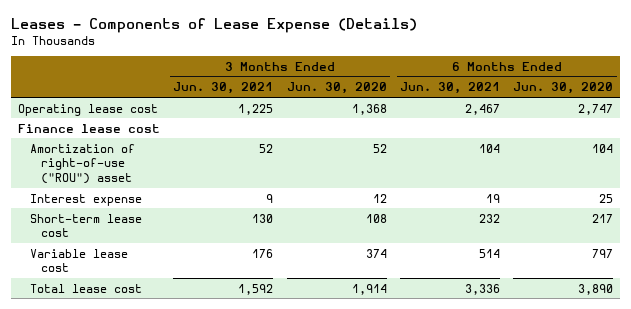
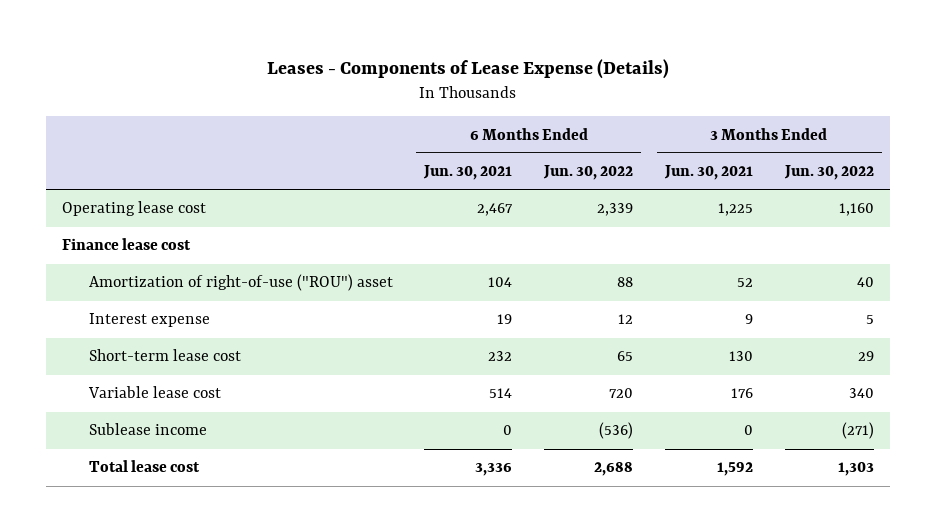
- | 3 Months Ended Jun. 30, 2021 | 3 Months Ended Jun. 30, 2020 | 6 Months Ended Jun. 30, 2021 | 6 Months Ended Jun. 30, 2020
+ | 6 Months Ended Jun. 30, 2021 | 6 Months Ended Jun. 30, 2022 | 3 Months Ended Jun. 30, 2021 | 3 Months Ended Jun. 30, 2022
+ Sublease income | 0 | (536) | 0 | (271)

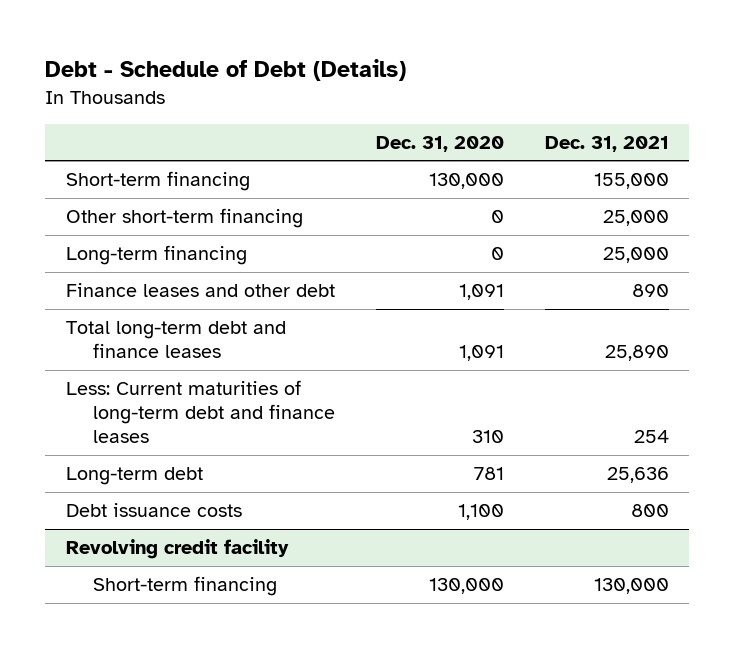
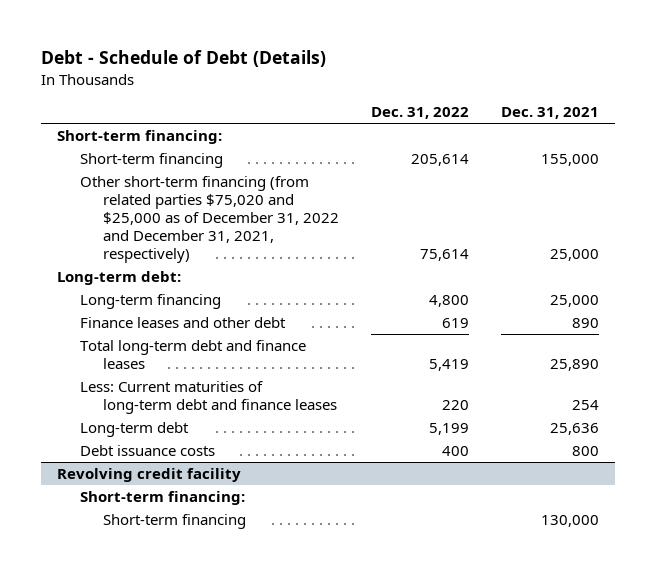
- | Dec. 31, 2020 | Dec. 31, 2021
+ | Dec. 31, 2022 | Dec. 31, 2021
+ Short-term financing:
- Other short-term financing | 0 | 25,000
+ Other short-term financing (from related parties $75,020 and $25,000 as of December 31, 2022 and December 31, 2021, respectively) | 75,614 | 25,000
+ Long-term debt:
@ Revolving credit facility
+ Short-term financing:

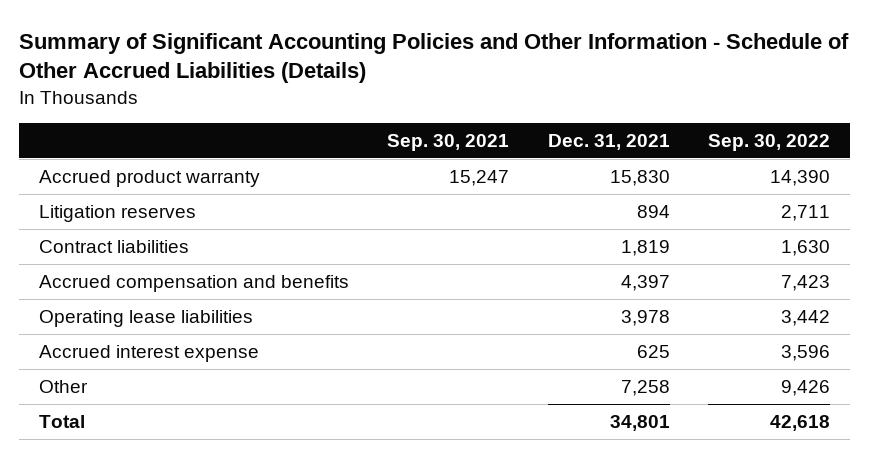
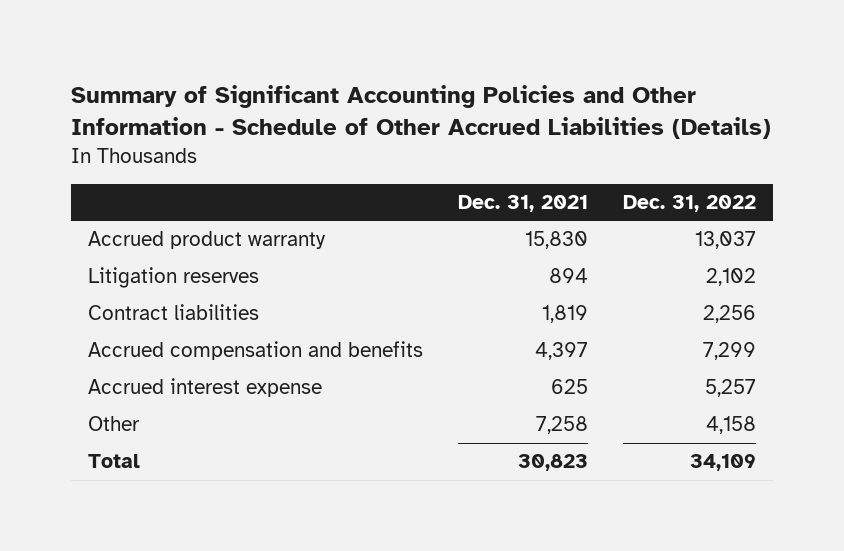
- | Sep. 30, 2021 | Dec. 31, 2021 | Sep. 30, 2022
+ | Dec. 31, 2021 | Dec. 31, 2022
- Operating lease liabilities | | 3,978 | 3,442
- Total | | 34,801 | 42,618
+ Total | 30,823 | 34,109

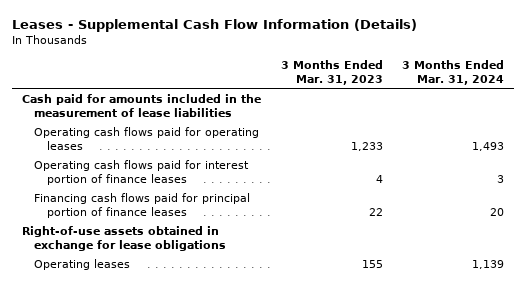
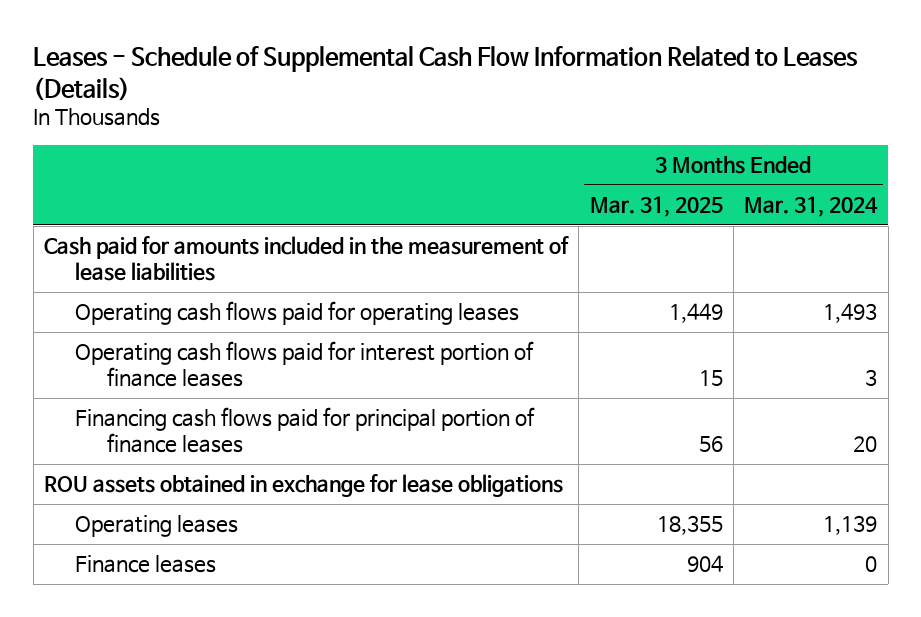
- Leases - Supplemental Cash Flow Information (Details)
+ Leases - Schedule of Supplemental Cash Flow Information Related to Leases (Details)
- | 3 Months Ended Mar. 31, 2023 | 3 Months Ended Mar. 31, 2024
+ | 3 Months Ended Mar. 31, 2025 | 3 Months Ended Mar. 31, 2024
- Right-of-use assets obtained in exchange for lease obligations
+ ROU assets obtained in exchange for lease obligations
+ Finance leases | 904 | 0

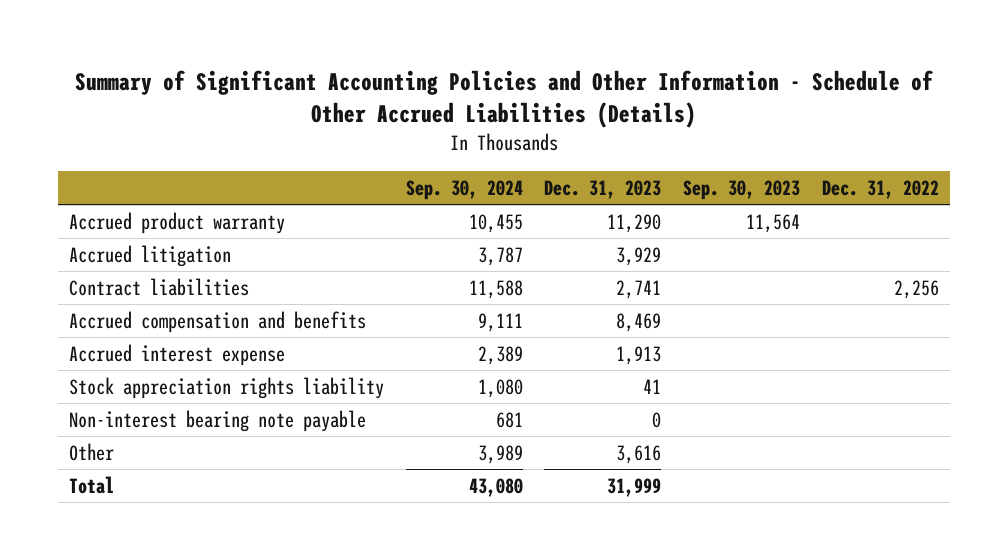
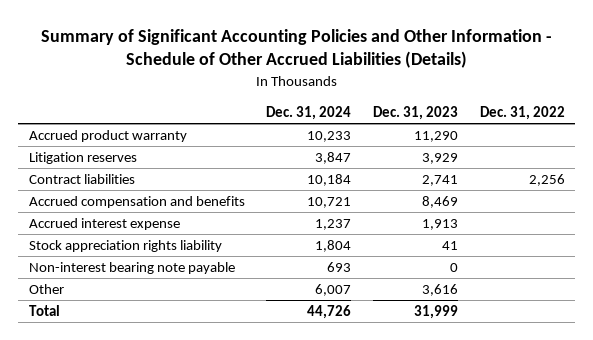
- | Sep. 30, 2024 | Dec. 31, 2023 | Sep. 30, 2023 | Dec. 31, 2022
+ | Dec. 31, 2024 | Dec. 31, 2023 | Dec. 31, 2022
- Accrued litigation | 3,787 | 3,929 | |
+ Litigation reserves | 3,847 | 3,929 |

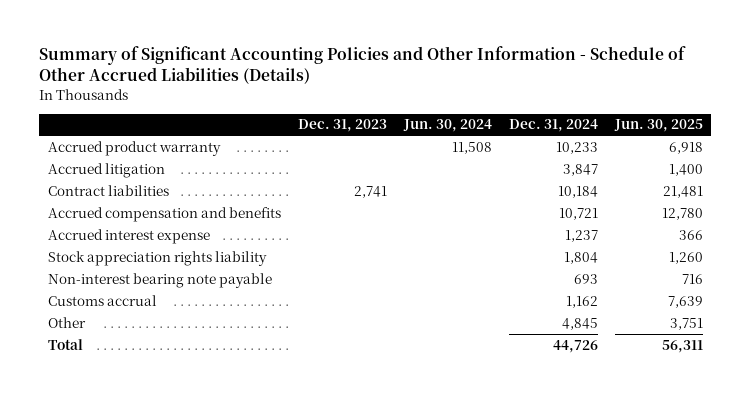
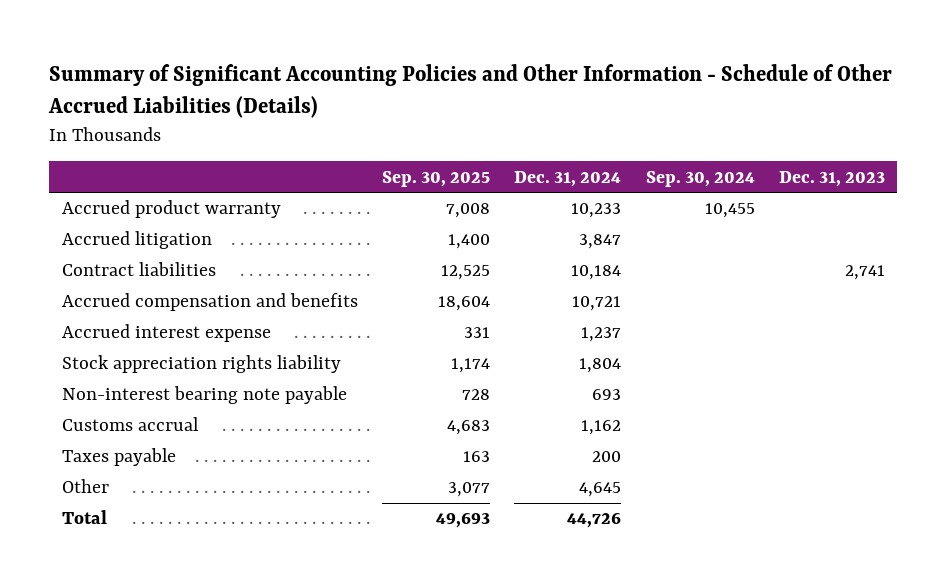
- | Dec. 31, 2023 | Jun. 30, 2024 | Dec. 31, 2024 | Jun. 30, 2025
+ | Sep. 30, 2025 | Dec. 31, 2024 | Sep. 30, 2024 | Dec. 31, 2023
- Other | | | 4,845 | 3,751
+ Taxes payable | 163 | 200 | |
+ Other | 3,077 | 4,645 | |

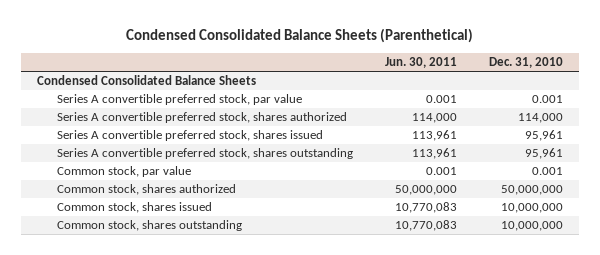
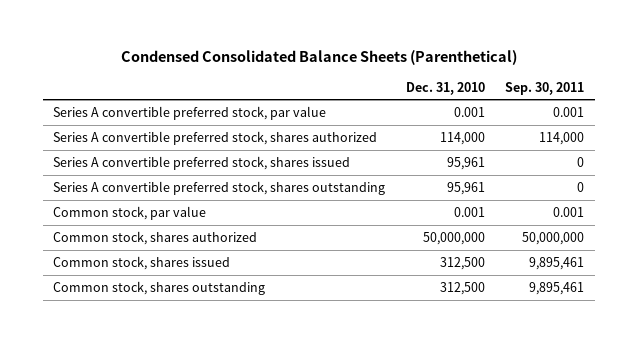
- | Jun. 30, 2011 | Dec. 31, 2010
+ | Dec. 31, 2010 | Sep. 30, 2011
- Condensed Consolidated Balance Sheets
- Common stock, shares issued | 10,770,083 | 10,000,000
- Common stock, shares outstanding | 10,770,083 | 10,000,000
+ Common stock, shares issued | 312,500 | 9,895,461
+ Common stock, shares outstanding | 312,500 | 9,895,461

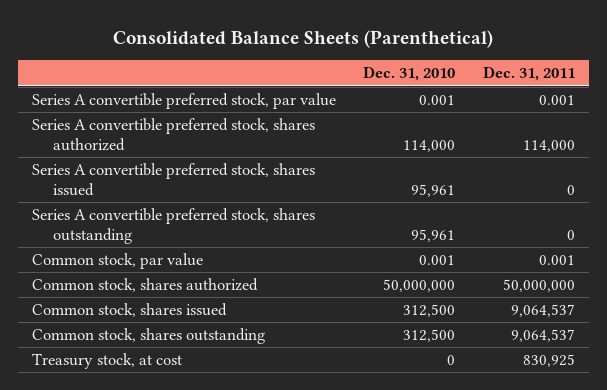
- Condensed Consolidated Balance Sheets (Parenthetical)
+ Consolidated Balance Sheets (Parenthetical)
- | Dec. 31, 2010 | Sep. 30, 2011
+ | Dec. 31, 2010 | Dec. 31, 2011
+ Treasury stock, at cost | 0 | 830,925

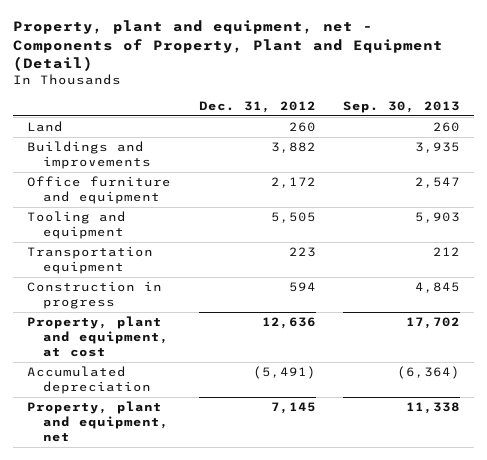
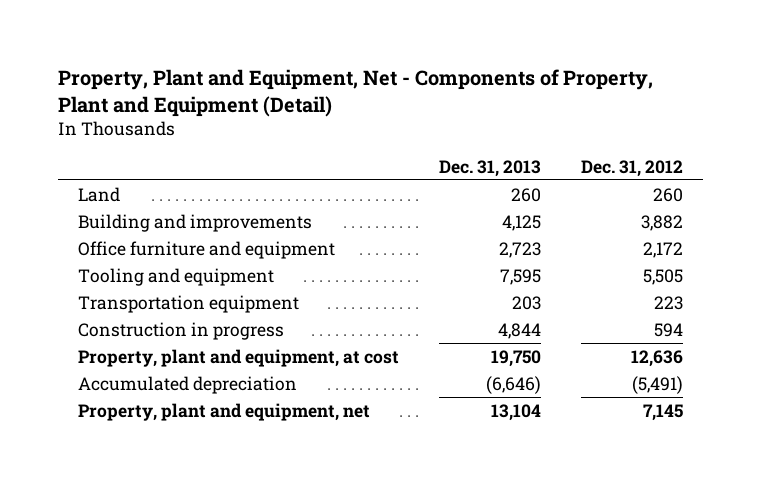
- Property, plant and equipment, net - Components of Property, Plant and Equipment (Detail)
+ Property, Plant and Equipment, Net - Components of Property, Plant and Equipment (Detail)
- | Dec. 31, 2012 | Sep. 30, 2013
+ | Dec. 31, 2013 | Dec. 31, 2012
- Buildings and improvements | 3,882 | 3,935
+ Building and improvements | 4,125 | 3,882

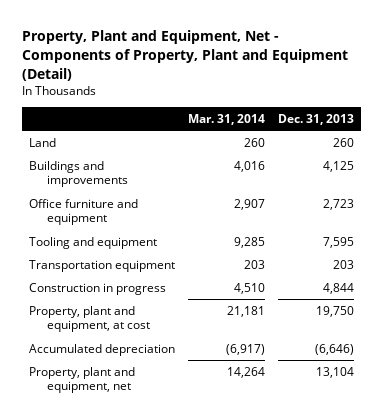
- | Dec. 31, 2013 | Dec. 31, 2012
+ | Mar. 31, 2014 | Dec. 31, 2013
- Building and improvements | 4,125 | 3,882
+ Buildings and improvements | 4,016 | 4,125

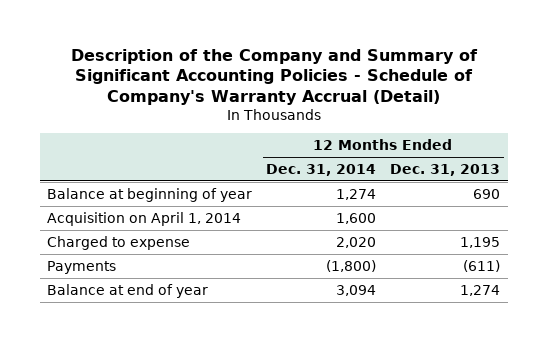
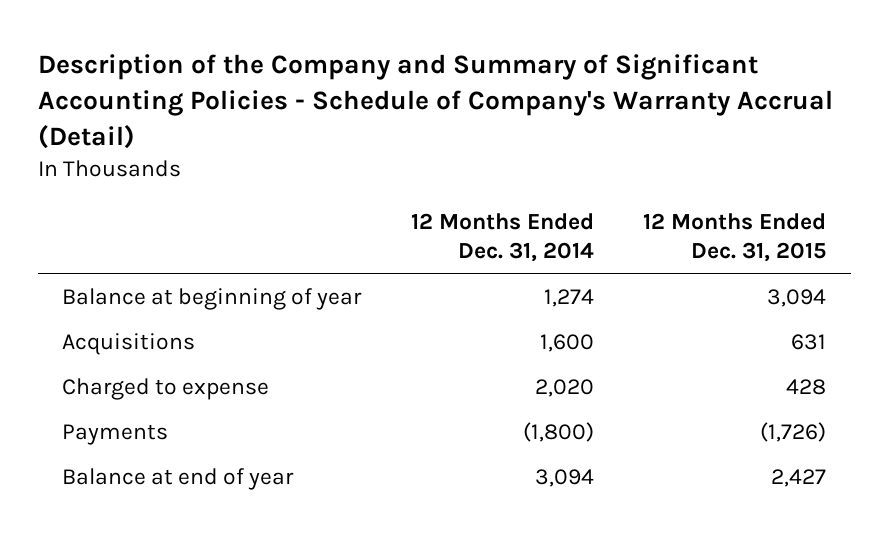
- | 12 Months Ended Dec. 31, 2014 | 12 Months Ended Dec. 31, 2013
+ | 12 Months Ended Dec. 31, 2014 | 12 Months Ended Dec. 31, 2015
- Acquisition on April 1, 2014 | 1,600 |
+ Acquisitions | 1,600 | 631

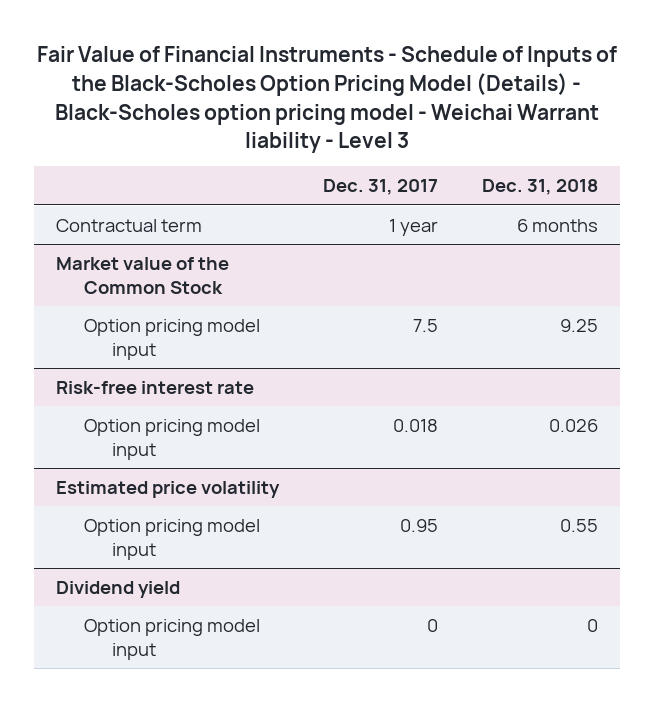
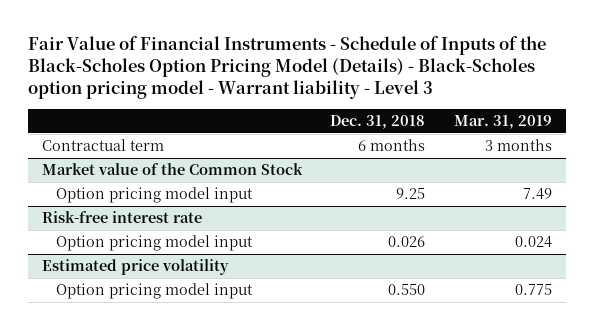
- Fair Value of Financial Instruments - Schedule of Inputs of the Black-Scholes Option Pricing Model (Details) - Black-Scholes option pricing model - Weichai Warrant liability - Level 3
+ Fair Value of Financial Instruments - Schedule of Inputs of the Black-Scholes Option Pricing Model (Details) - Black-Scholes option pricing model - Warrant liability - Level 3
- | Dec. 31, 2017 | Dec. 31, 2018
+ | Dec. 31, 2018 | Mar. 31, 2019
@ Estimated price volatility
- Option pricing model input | 0.95 | 0.55
- Dividend yield
- Option pricing model input | 0 | 0
@ Estimated price volatility
+ Option pricing model input | 0.550 | 0.775

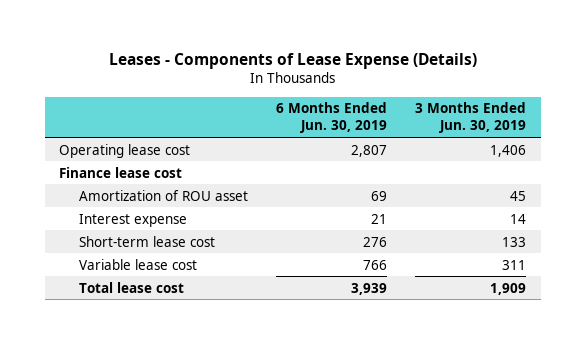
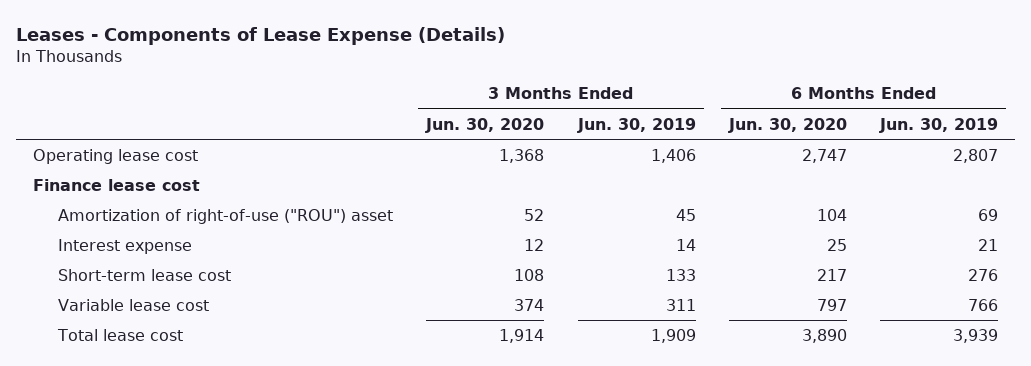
- | 6 Months Ended Jun. 30, 2019 | 3 Months Ended Jun. 30, 2019
+ | 3 Months Ended Jun. 30, 2020 | 3 Months Ended Jun. 30, 2019 | 6 Months Ended Jun. 30, 2020 | 6 Months Ended Jun. 30, 2019
- Amortization of ROU asset | 69 | 45
+ Amortization of right-of-use ("ROU") asset | 52 | 45 | 104 | 69

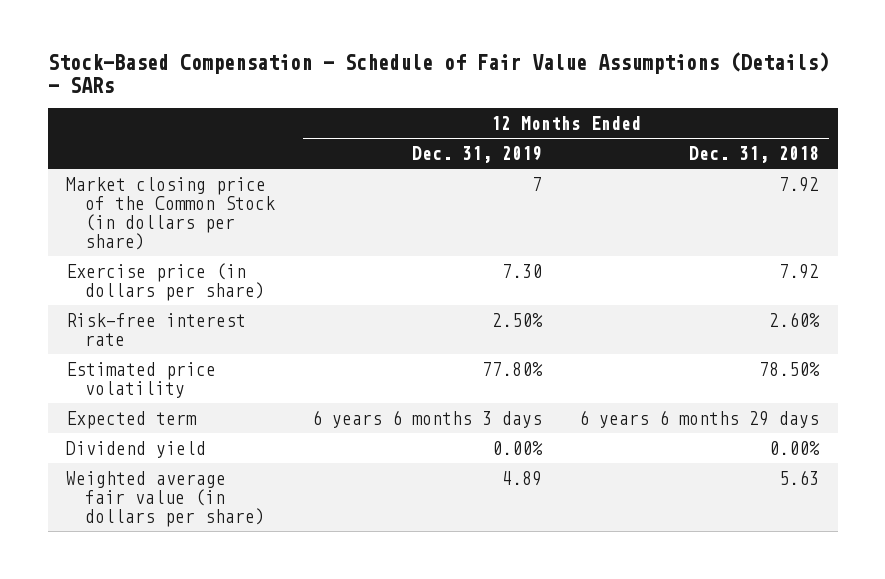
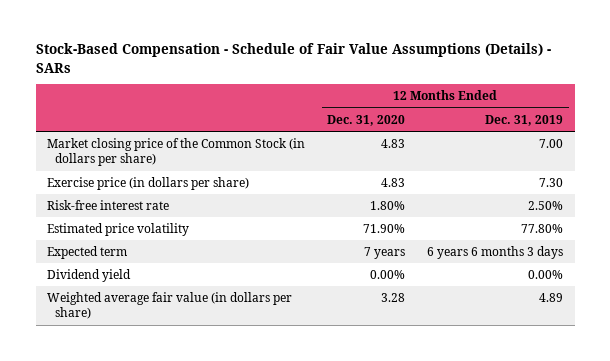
- | 12 Months Ended Dec. 31, 2019 | 12 Months Ended Dec. 31, 2018
+ | 12 Months Ended Dec. 31, 2020 | 12 Months Ended Dec. 31, 2019
- Market closing price of the Common Stock (in dollars per share) | 7 | 7.92
+ Market closing price of the Common Stock (in dollars per share) | 4.83 | 7.00

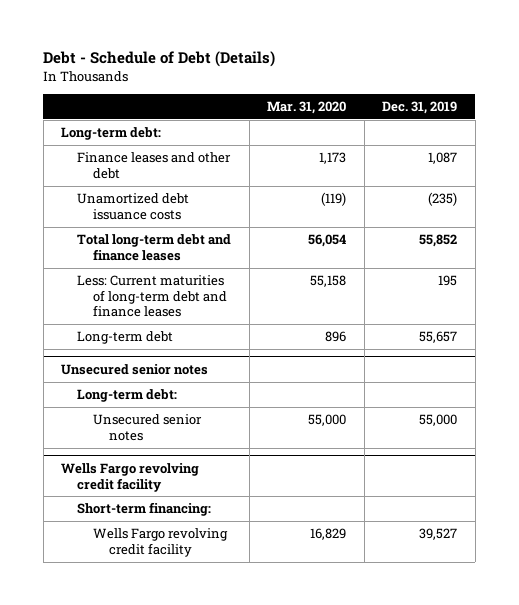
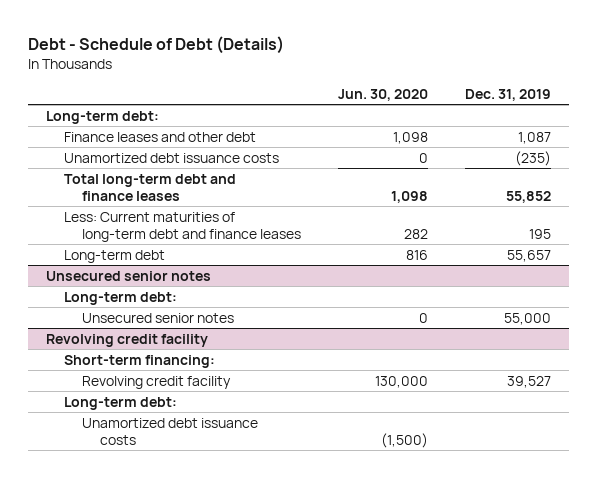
- | Mar. 31, 2020 | Dec. 31, 2019
+ | Jun. 30, 2020 | Dec. 31, 2019
- Wells Fargo revolving credit facility
+ Revolving credit facility
- Wells Fargo revolving credit facility | 16,829 | 39,527
+ Revolving credit facility | 130,000 | 39,527
+ Long-term debt:
+ Unamortized debt issuance costs | (1,500) |

